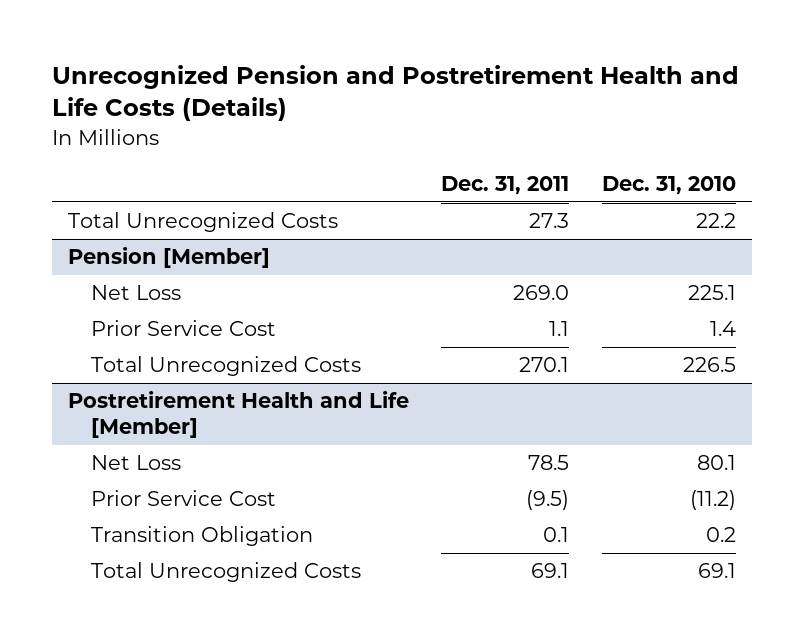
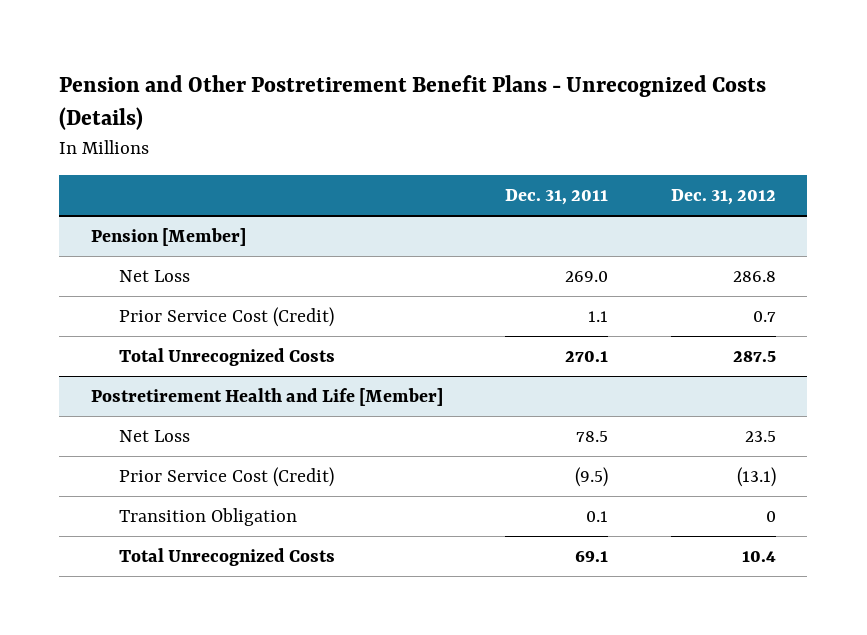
- Unrecognized Pension and Postretirement Health and Life Costs (Details)
+ Pension and Other Postretirement Benefit Plans - Unrecognized Costs (Details)
- | Dec. 31, 2011 | Dec. 31, 2010
+ | Dec. 31, 2011 | Dec. 31, 2012
- Total Unrecognized Costs | 27.3 | 22.2
@ Pension [Member]
- Prior Service Cost | 1.1 | 1.4
+ Prior Service Cost (Credit) | 1.1 | 0.7
@ Postretirement Health and Life [Member]
- Prior Service Cost | (9.5) | (11.2)
+ Prior Service Cost (Credit) | (9.5) | (13.1)

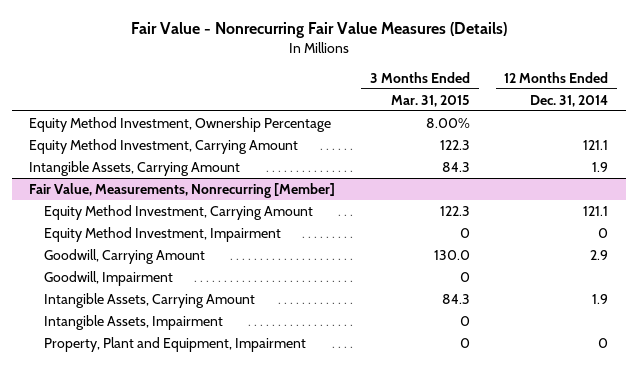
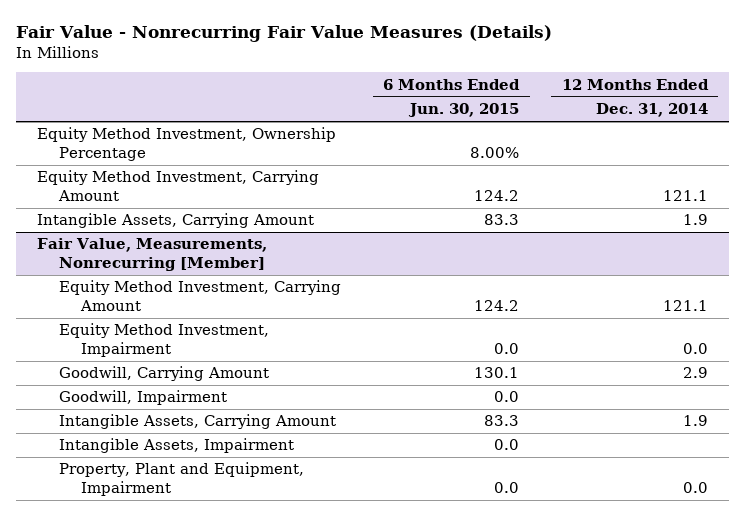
- | 3 Months Ended Mar. 31, 2015 | 12 Months Ended Dec. 31, 2014
+ | 6 Months Ended Jun. 30, 2015 | 12 Months Ended Dec. 31, 2014
@ Fair Value, Measurements, Nonrecurring [Member]
- Equity Method Investment, Impairment | 0 | 0
+ Equity Method Investment, Impairment | 0.0 | 0.0
- Property, Plant and Equipment, Impairment | 0 | 0
+ Property, Plant and Equipment, Impairment | 0.0 | 0.0

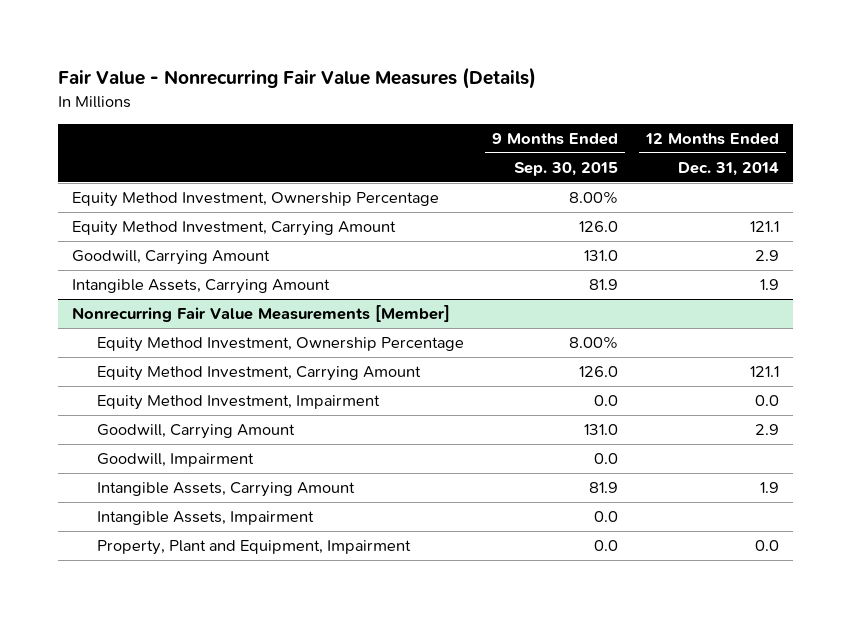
- | 6 Months Ended Jun. 30, 2015 | 12 Months Ended Dec. 31, 2014
+ | 9 Months Ended Sep. 30, 2015 | 12 Months Ended Dec. 31, 2014
+ Goodwill, Carrying Amount | 131.0 | 2.9
- Fair Value, Measurements, Nonrecurring [Member]
+ Nonrecurring Fair Value Measurements [Member]
+ Equity Method Investment, Ownership Percentage | 8.00% |

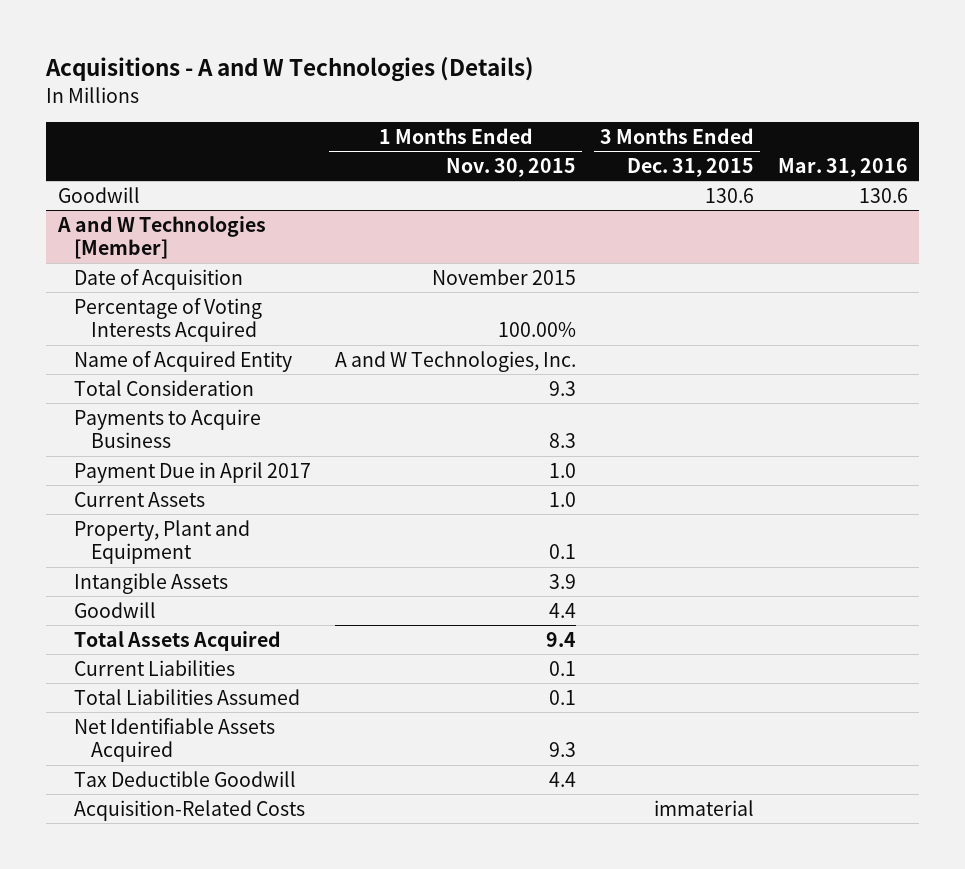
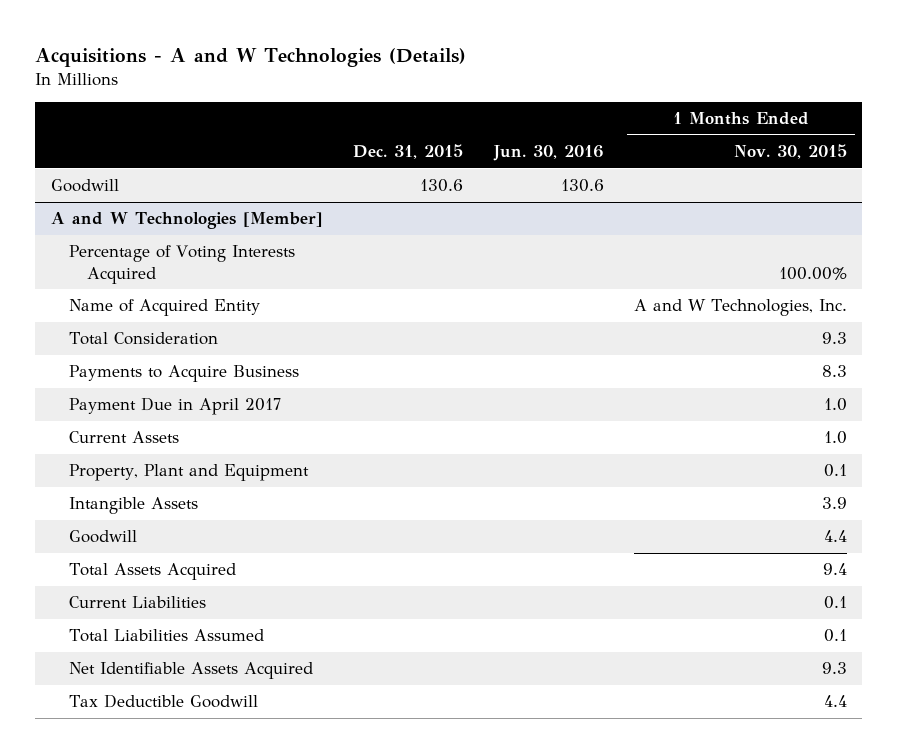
- | 1 Months Ended Nov. 30, 2015 | 3 Months Ended Dec. 31, 2015 | Mar. 31, 2016
+ | Dec. 31, 2015 | Jun. 30, 2016 | 1 Months Ended Nov. 30, 2015
@ A and W Technologies [Member]
- Date of Acquisition | November 2015 | |
- Acquisition-Related Costs | | immaterial |

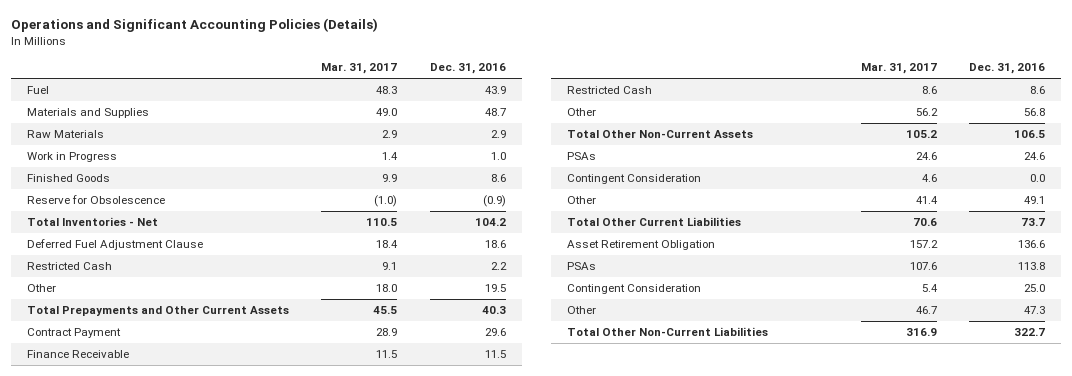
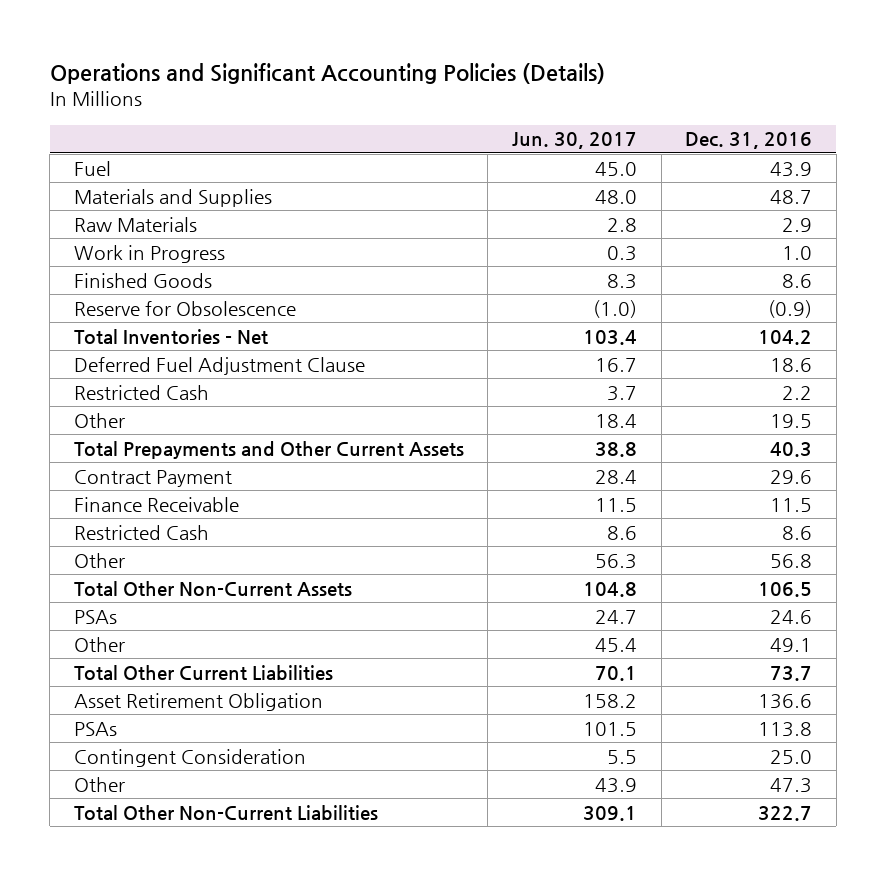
- | Mar. 31, 2017 | Dec. 31, 2016
+ | Jun. 30, 2017 | Dec. 31, 2016
- Contingent Consideration | 4.6 | 0.0

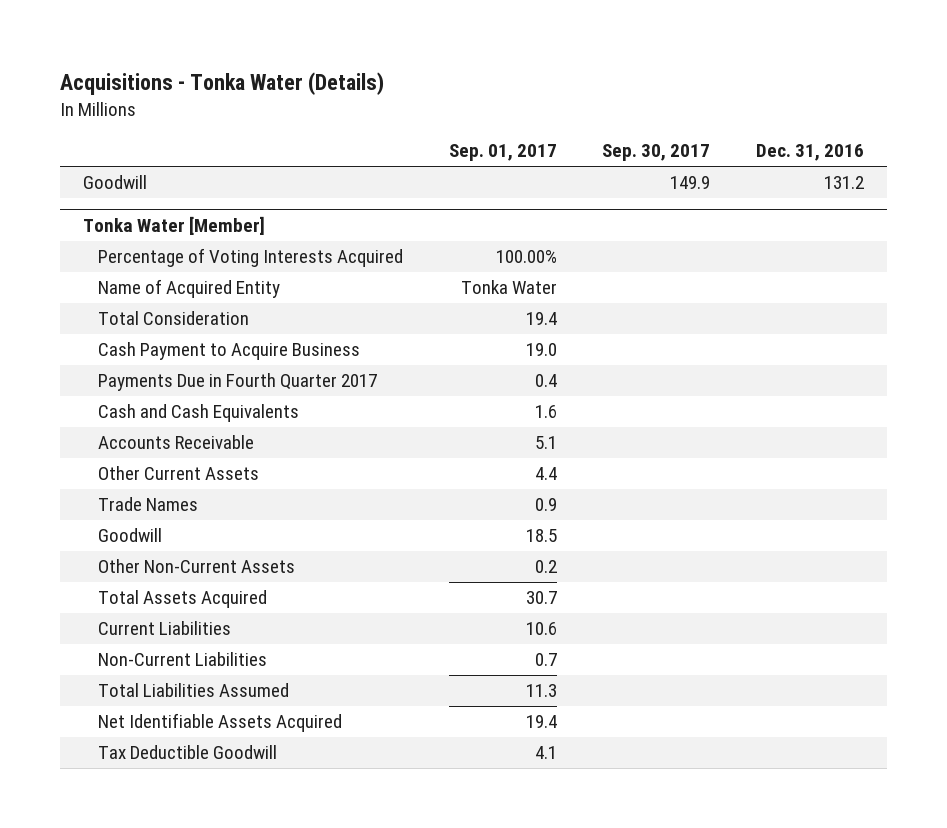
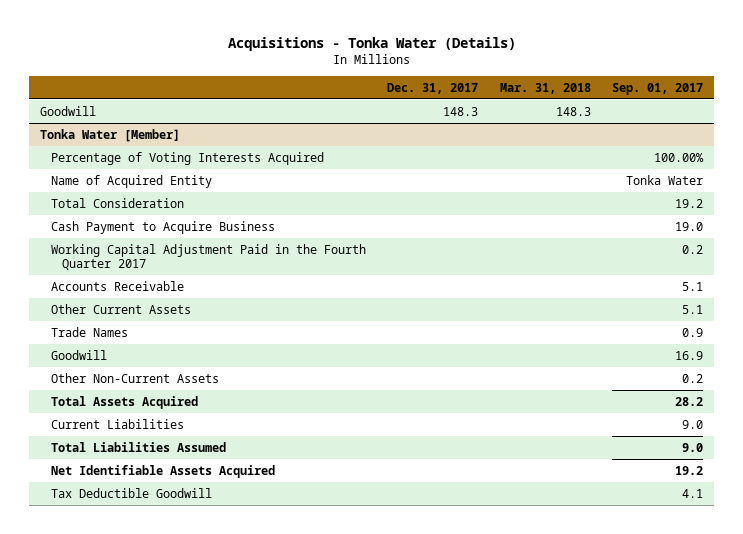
- | Sep. 01, 2017 | Sep. 30, 2017 | Dec. 31, 2016
+ | Dec. 31, 2017 | Mar. 31, 2018 | Sep. 01, 2017
@ Tonka Water [Member]
- Total Consideration | 19.4 | |
+ Total Consideration | | | 19.2
- Payments Due in Fourth Quarter 2017 | 0.4 | |
- Cash and Cash Equivalents | 1.6 | |
+ Working Capital Adjustment Paid in the Fourth Quarter 2017 | | | 0.2
- Other Current Assets | 4.4 | |
+ Other Current Assets | | | 5.1
- Goodwill | 18.5 | |
+ Goodwill | | | 16.9
- Total Assets Acquired | 30.7 | |
- Current Liabilities | 10.6 | |
- Non-Current Liabilities | 0.7 | |
- Total Liabilities Assumed | 11.3 | |
- Net Identifiable Assets Acquired | 19.4 | |
+ Total Assets Acquired | | | 28.2
+ Current Liabilities | | | 9.0
+ Total Liabilities Assumed | | | 9.0
+ Net Identifiable Assets Acquired | | | 19.2

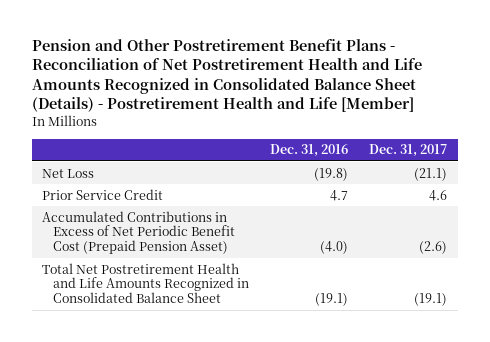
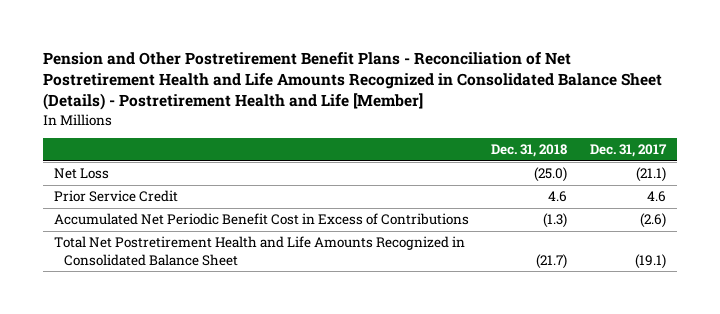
- | Dec. 31, 2016 | Dec. 31, 2017
+ | Dec. 31, 2018 | Dec. 31, 2017
- Accumulated Contributions in Excess of Net Periodic Benefit Cost (Prepaid Pension Asset) | (4.0) | (2.6)
+ Accumulated Net Periodic Benefit Cost in Excess of Contributions | (1.3) | (2.6)

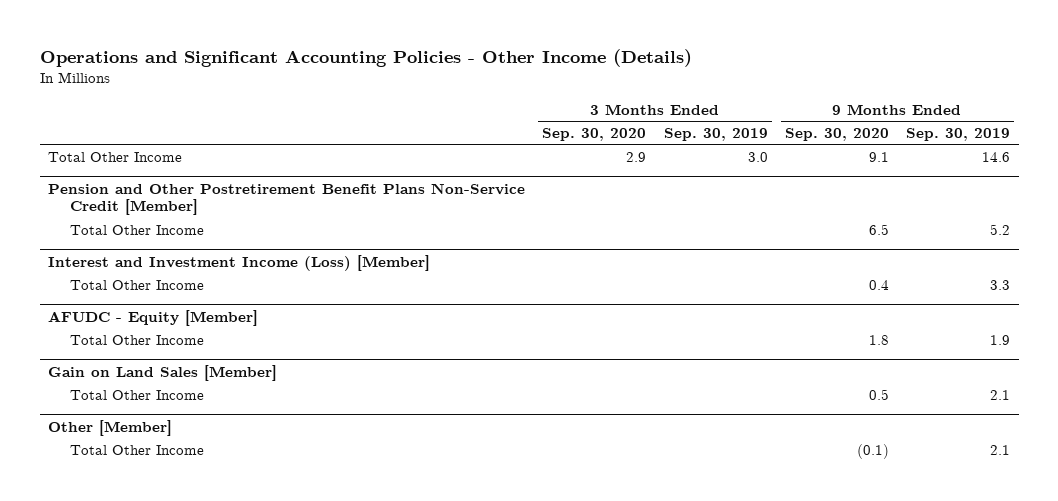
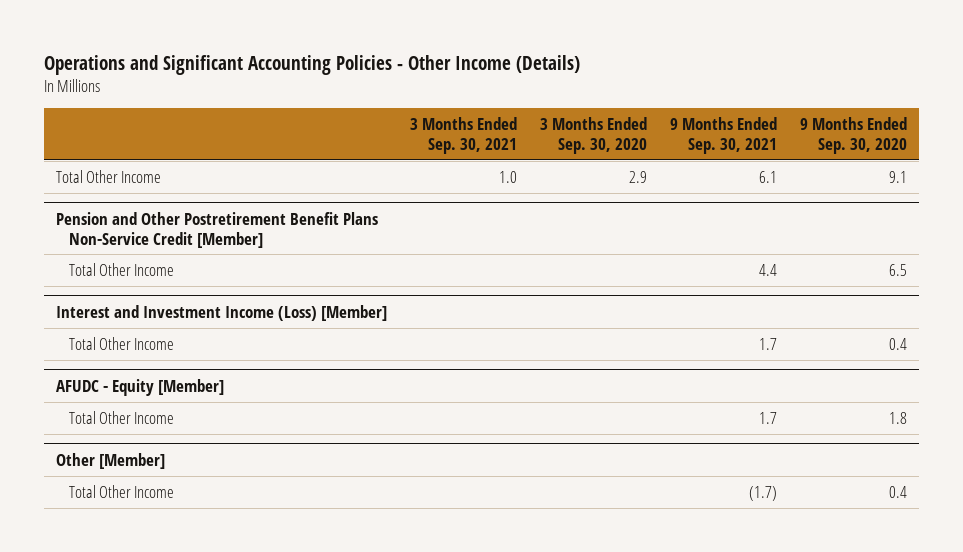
- | 3 Months Ended Sep. 30, 2020 | 3 Months Ended Sep. 30, 2019 | 9 Months Ended Sep. 30, 2020 | 9 Months Ended Sep. 30, 2019
+ | 3 Months Ended Sep. 30, 2021 | 3 Months Ended Sep. 30, 2020 | 9 Months Ended Sep. 30, 2021 | 9 Months Ended Sep. 30, 2020
- Gain on Land Sales [Member]
- Total Other Income | | | 0.5 | 2.1
@ Other [Member]
- Total Other Income | | | (0.1) | 2.1
+ Total Other Income | | | (1.7) | 0.4

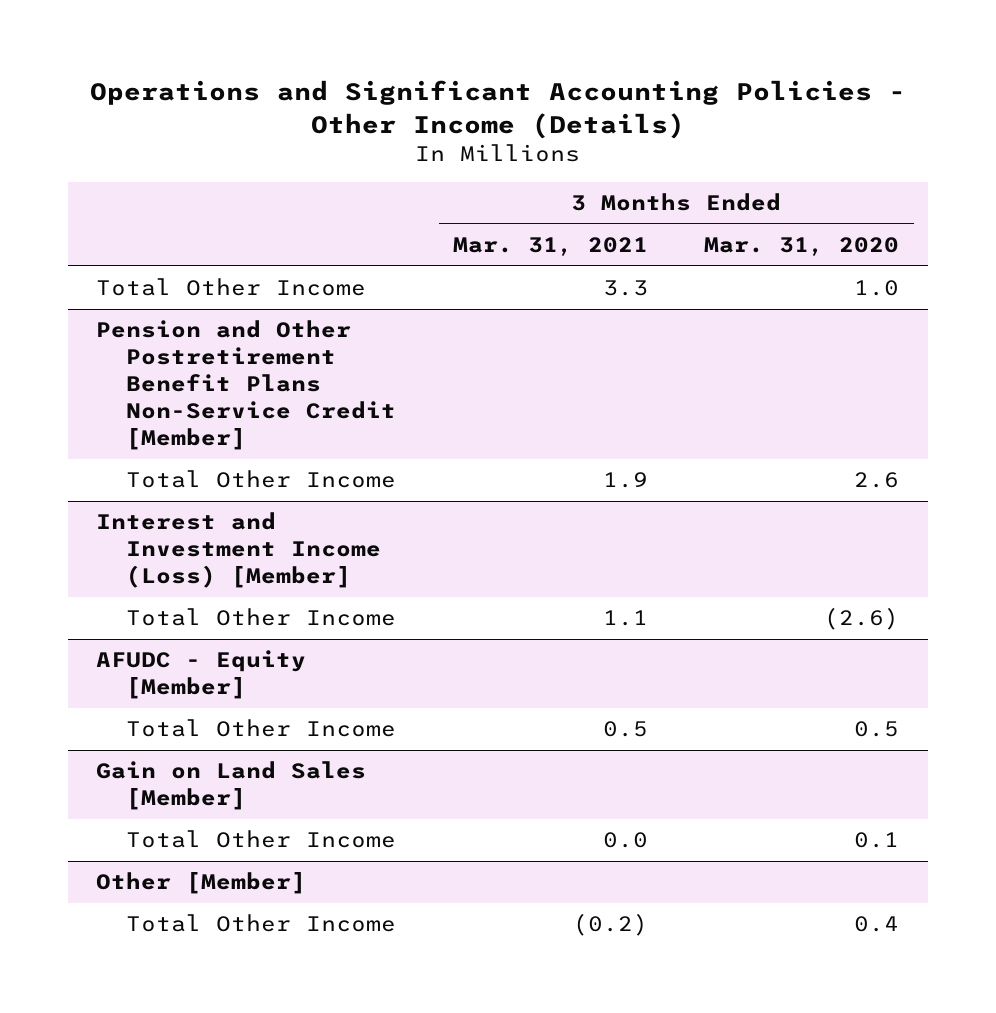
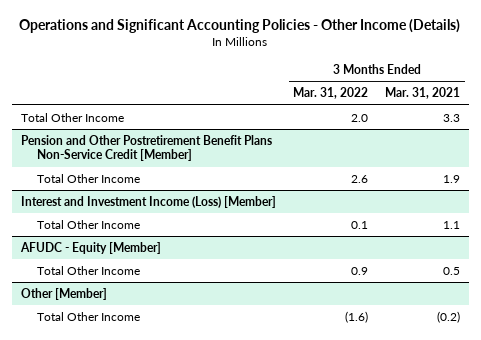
- | 3 Months Ended Mar. 31, 2021 | 3 Months Ended Mar. 31, 2020
+ | 3 Months Ended Mar. 31, 2022 | 3 Months Ended Mar. 31, 2021
- Gain on Land Sales [Member]
- Total Other Income | 0.0 | 0.1

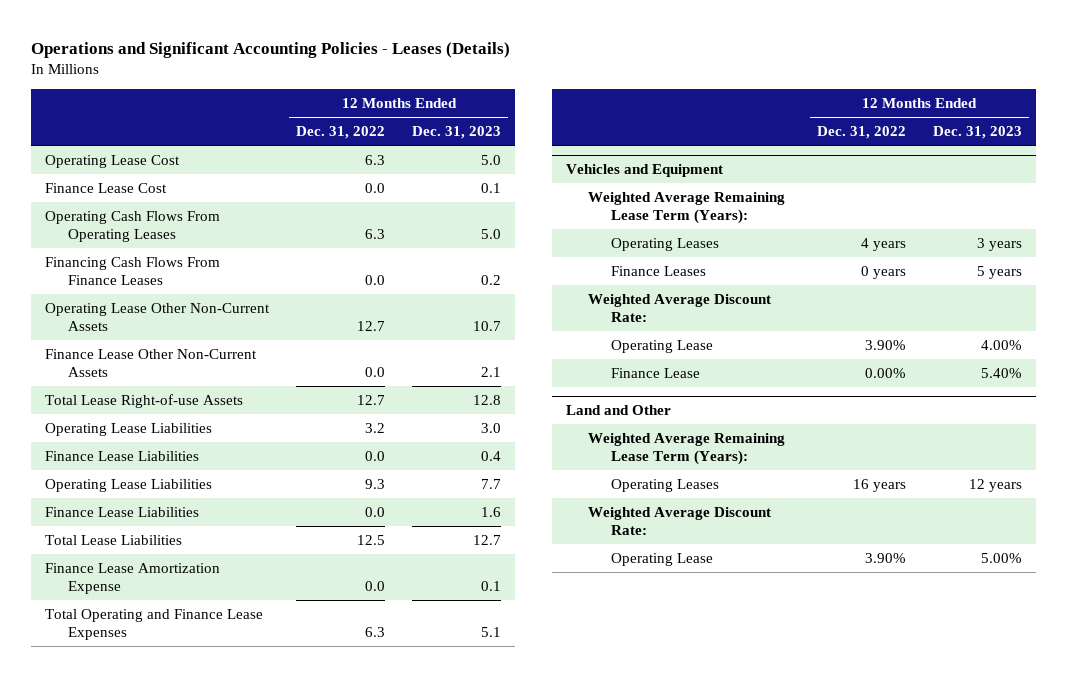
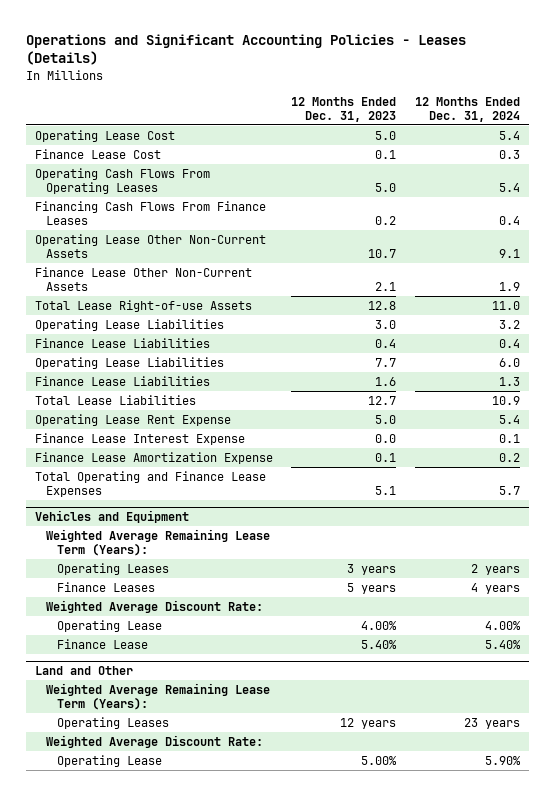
- | 12 Months Ended Dec. 31, 2022 | 12 Months Ended Dec. 31, 2023
+ | 12 Months Ended Dec. 31, 2023 | 12 Months Ended Dec. 31, 2024
+ Operating Lease Rent Expense | 5.0 | 5.4
+ Finance Lease Interest Expense | 0.0 | 0.1

